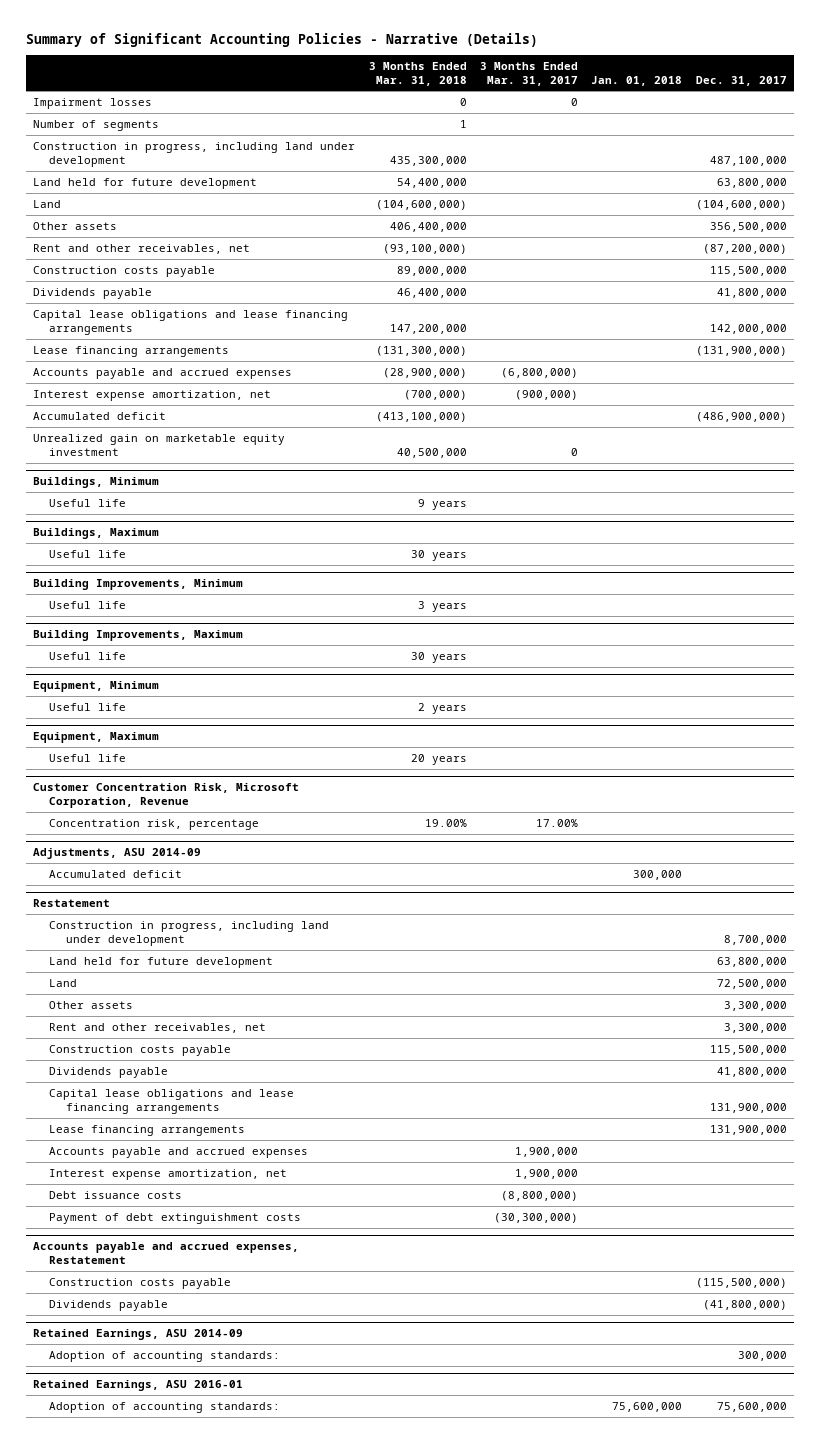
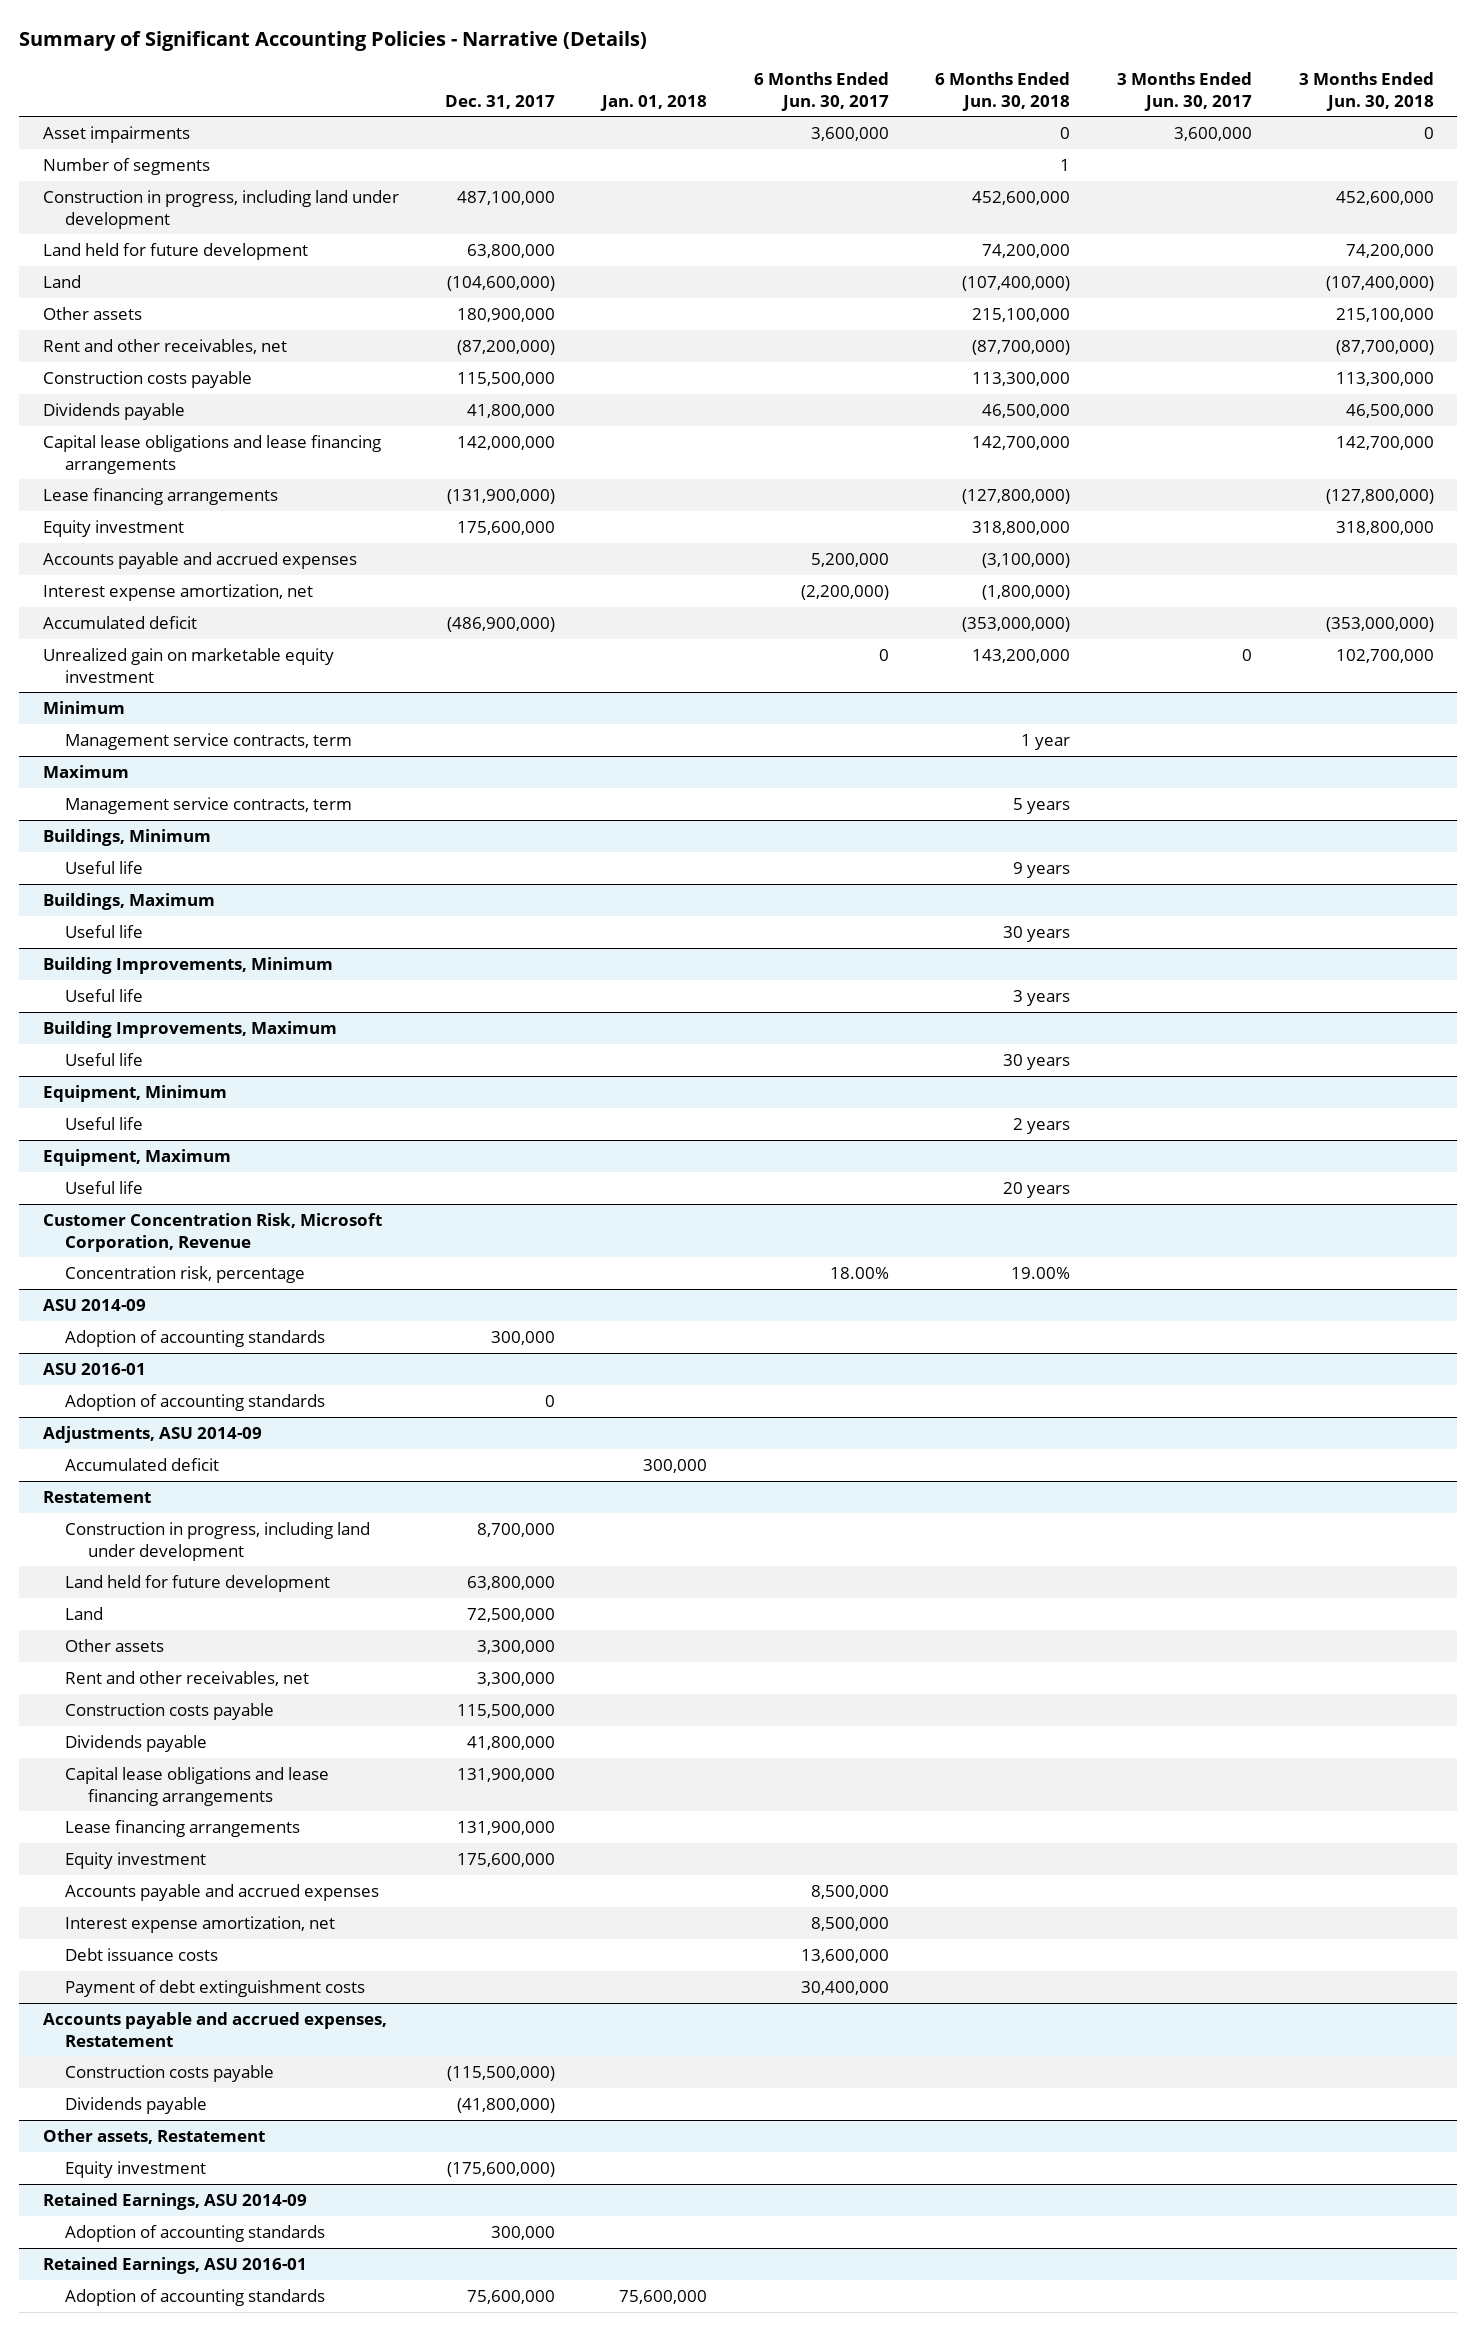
- | 3 Months Ended Mar. 31, 2018 | 3 Months Ended Mar. 31, 2017 | Jan. 01, 2018 | Dec. 31, 2017
+ | Dec. 31, 2017 | Jan. 01, 2018 | 6 Months Ended Jun. 30, 2017 | 6 Months Ended Jun. 30, 2018 | 3 Months Ended Jun. 30, 2017 | 3 Months Ended Jun. 30, 2018
- Impairment losses | 0 | 0 | |
+ Asset impairments | | | 3,600,000 | 0 | 3,600,000 | 0
- Other assets | 406,400,000 | | | 356,500,000
+ Other assets | 180,900,000 | | | 215,100,000 | | 215,100,000
+ Equity investment | 175,600,000 | | | 318,800,000 | | 318,800,000
+ Minimum
+ Management service contracts, term | | | | 1 year | |
+ Maximum
+ Management service contracts, term | | | | 5 years | |
+ ASU 2014-09
+ Adoption of accounting standards | 300,000 | | | | |
+ ASU 2016-01
+ Adoption of accounting standards | 0 | | | | |
@ Restatement
+ Equity investment | 175,600,000 | | | | |
+ Other assets, Restatement
+ Equity investment | (175,600,000) | | | | |
@ Retained Earnings, ASU 2014-09
- Adoption of accounting standards: | | | | 300,000
+ Adoption of accounting standards | 300,000 | | | | |
@ Retained Earnings, ASU 2016-01
- Adoption of accounting standards: | | | 75,600,000 | 75,600,000
+ Adoption of accounting standards | 75,600,000 | 75,600,000 | | | |

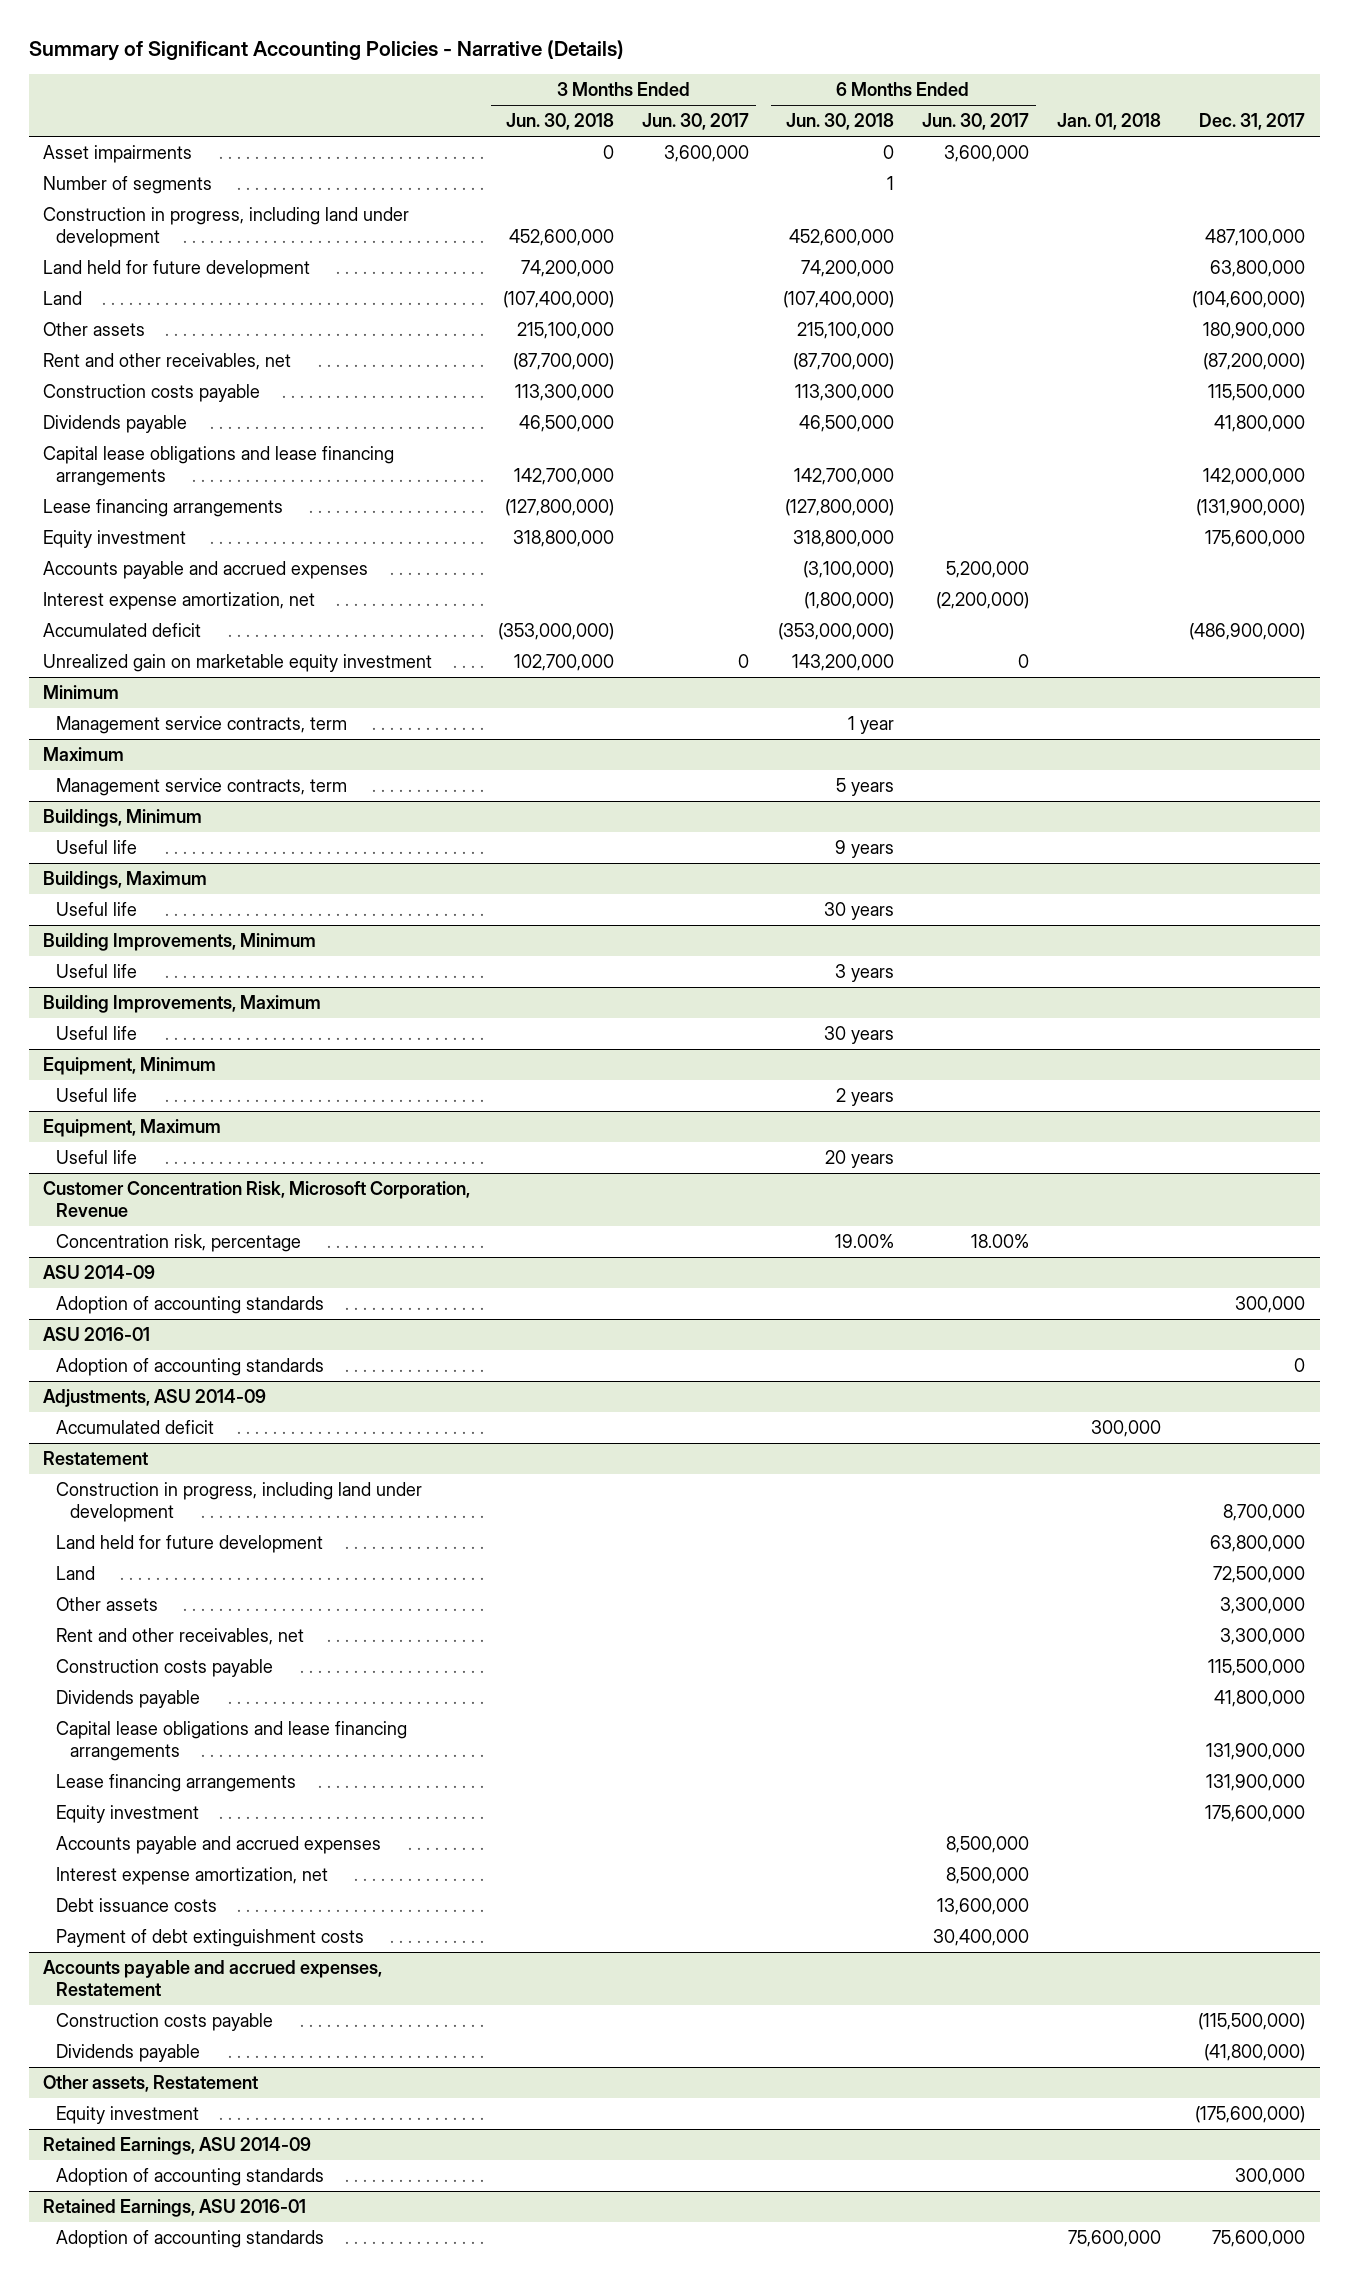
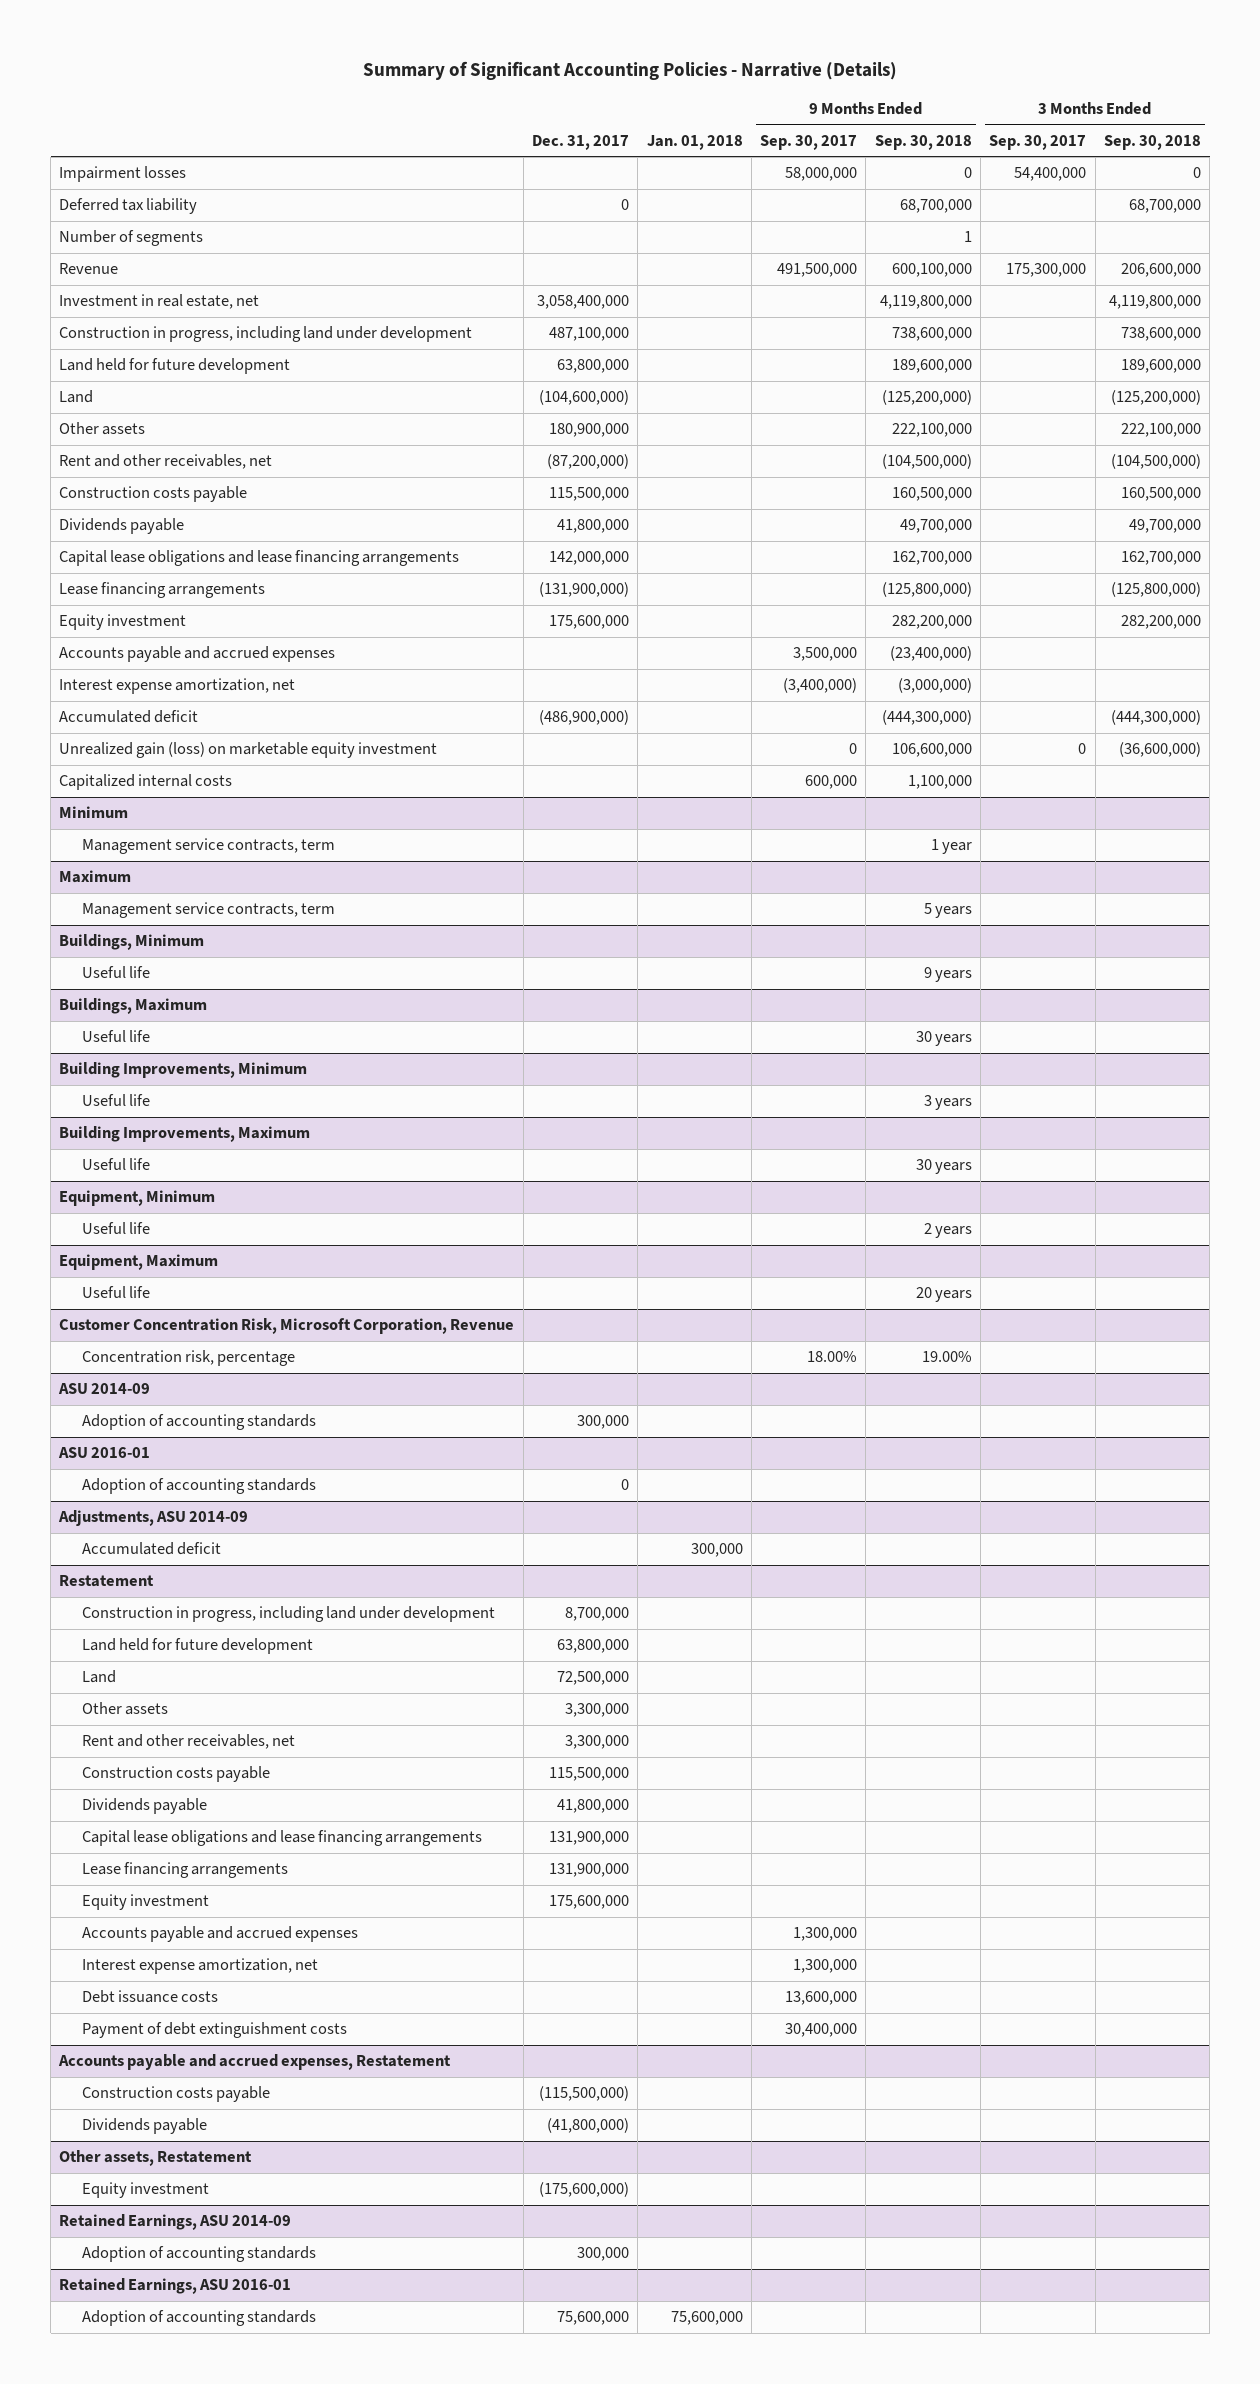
- | 3 Months Ended Jun. 30, 2018 | 3 Months Ended Jun. 30, 2017 | 6 Months Ended Jun. 30, 2018 | 6 Months Ended Jun. 30, 2017 | Jan. 01, 2018 | Dec. 31, 2017
+ | Dec. 31, 2017 | Jan. 01, 2018 | 9 Months Ended Sep. 30, 2017 | 9 Months Ended Sep. 30, 2018 | 3 Months Ended Sep. 30, 2017 | 3 Months Ended Sep. 30, 2018
- Asset impairments | 0 | 3,600,000 | 0 | 3,600,000 | |
+ Impairment losses | | | 58,000,000 | 0 | 54,400,000 | 0
+ Deferred tax liability | 0 | | | 68,700,000 | | 68,700,000
+ Revenue | | | 491,500,000 | 600,100,000 | 175,300,000 | 206,600,000
+ Investment in real estate, net | 3,058,400,000 | | | 4,119,800,000 | | 4,119,800,000
- Unrealized gain on marketable equity investment | 102,700,000 | 0 | 143,200,000 | 0 | |
+ Unrealized gain (loss) on marketable equity investment | | | 0 | 106,600,000 | 0 | (36,600,000)
+ Capitalized internal costs | | | 600,000 | 1,100,000 | |

